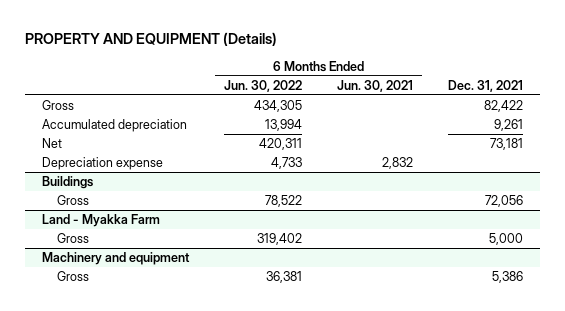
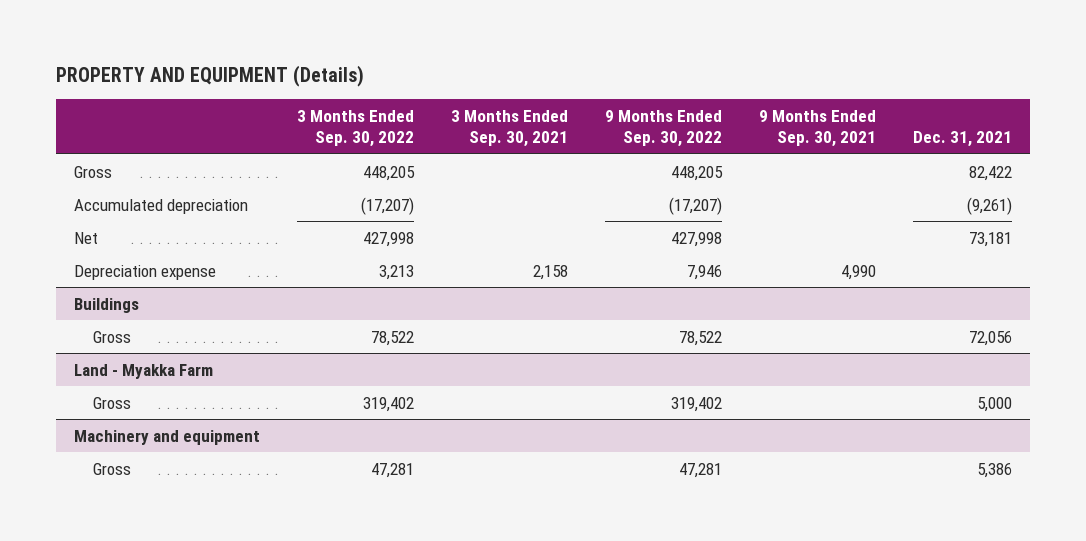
- | 6 Months Ended Jun. 30, 2022 | 6 Months Ended Jun. 30, 2021 | Dec. 31, 2021
+ | 3 Months Ended Sep. 30, 2022 | 3 Months Ended Sep. 30, 2021 | 9 Months Ended Sep. 30, 2022 | 9 Months Ended Sep. 30, 2021 | Dec. 31, 2021
- Accumulated depreciation | 13,994 | | 9,261
+ Accumulated depreciation | (17,207) | | (17,207) | | (9,261)

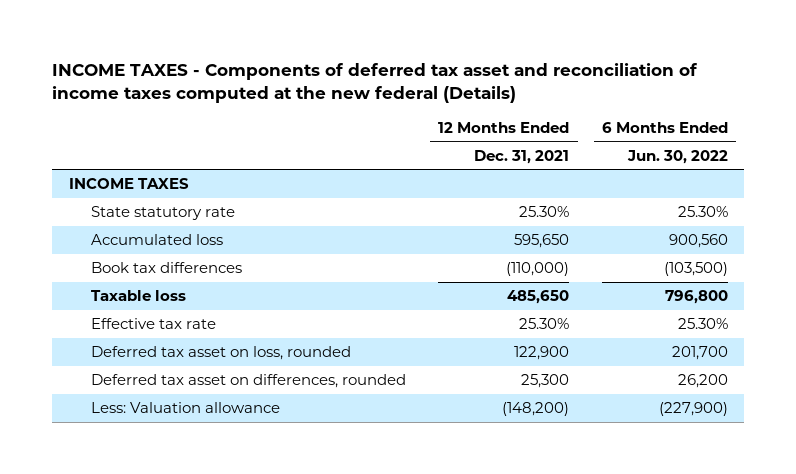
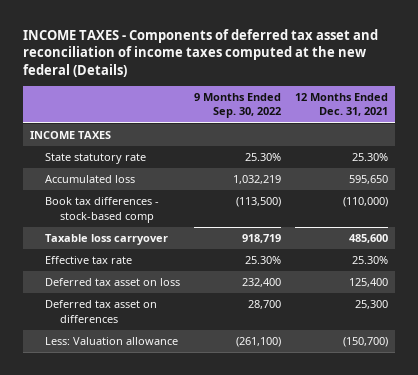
- | 12 Months Ended Dec. 31, 2021 | 6 Months Ended Jun. 30, 2022
+ | 9 Months Ended Sep. 30, 2022 | 12 Months Ended Dec. 31, 2021
- Book tax differences | (110,000) | (103,500)
- Taxable loss | 485,650 | 796,800
+ Book tax differences - stock-based comp | (113,500) | (110,000)
+ Taxable loss carryover | 918,719 | 485,600
- Deferred tax asset on loss, rounded | 122,900 | 201,700
- Deferred tax asset on differences, rounded | 25,300 | 26,200
- Less: Valuation allowance | (148,200) | (227,900)
+ Deferred tax asset on loss | 232,400 | 125,400
+ Deferred tax asset on differences | 28,700 | 25,300
+ Less: Valuation allowance | (261,100) | (150,700)

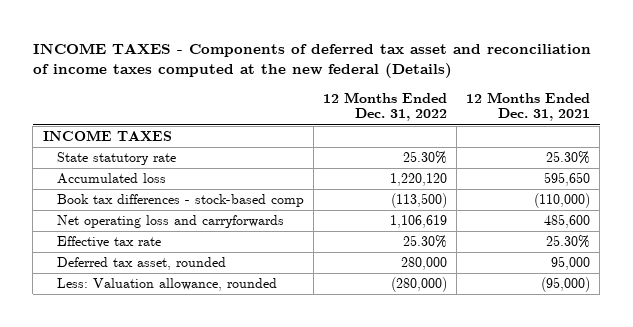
- | 9 Months Ended Sep. 30, 2022 | 12 Months Ended Dec. 31, 2021
+ | 12 Months Ended Dec. 31, 2022 | 12 Months Ended Dec. 31, 2021
- Taxable loss carryover | 918,719 | 485,600
+ Net operating loss and carryforwards | 1,106,619 | 485,600
- Deferred tax asset on loss | 232,400 | 125,400
- Deferred tax asset on differences | 28,700 | 25,300
- Less: Valuation allowance | (261,100) | (150,700)
+ Deferred tax asset, rounded | 280,000 | 95,000
+ Less: Valuation allowance, rounded | (280,000) | (95,000)

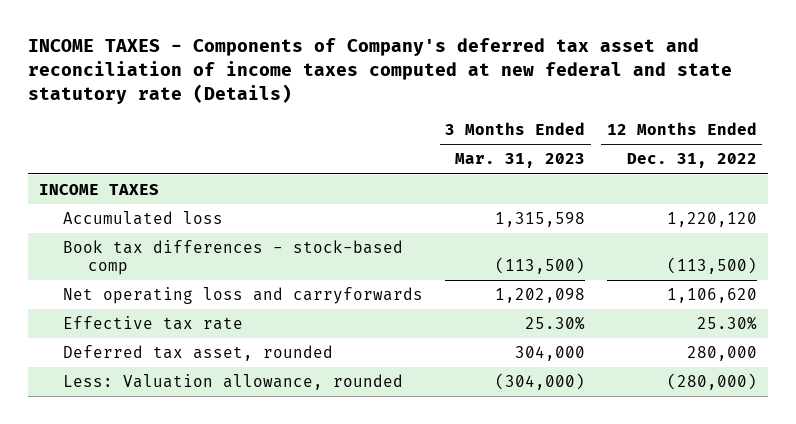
- INCOME TAXES - Components of deferred tax asset and reconciliation of income taxes computed at the new federal (Details)
+ INCOME TAXES - Components of Company's deferred tax asset and reconciliation of income taxes computed at new federal and state statutory rate (Details)
- | 12 Months Ended Dec. 31, 2022 | 12 Months Ended Dec. 31, 2021
+ | 3 Months Ended Mar. 31, 2023 | 12 Months Ended Dec. 31, 2022
- State statutory rate | 25.30% | 25.30%
- Net operating loss and carryforwards | 1,106,619 | 485,600
+ Net operating loss and carryforwards | 1,202,098 | 1,106,620

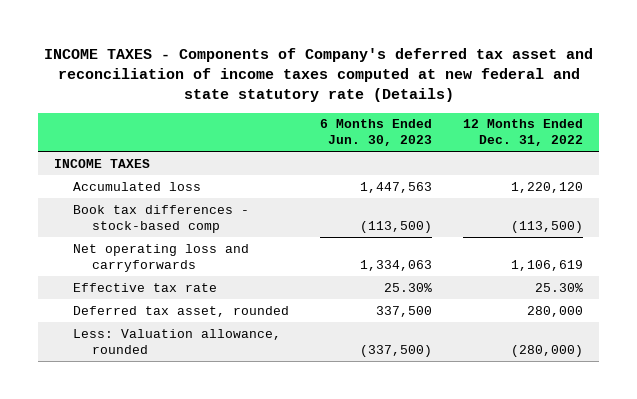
- | 3 Months Ended Mar. 31, 2023 | 12 Months Ended Dec. 31, 2022
+ | 6 Months Ended Jun. 30, 2023 | 12 Months Ended Dec. 31, 2022
- Net operating loss and carryforwards | 1,202,098 | 1,106,620
+ Net operating loss and carryforwards | 1,334,063 | 1,106,619

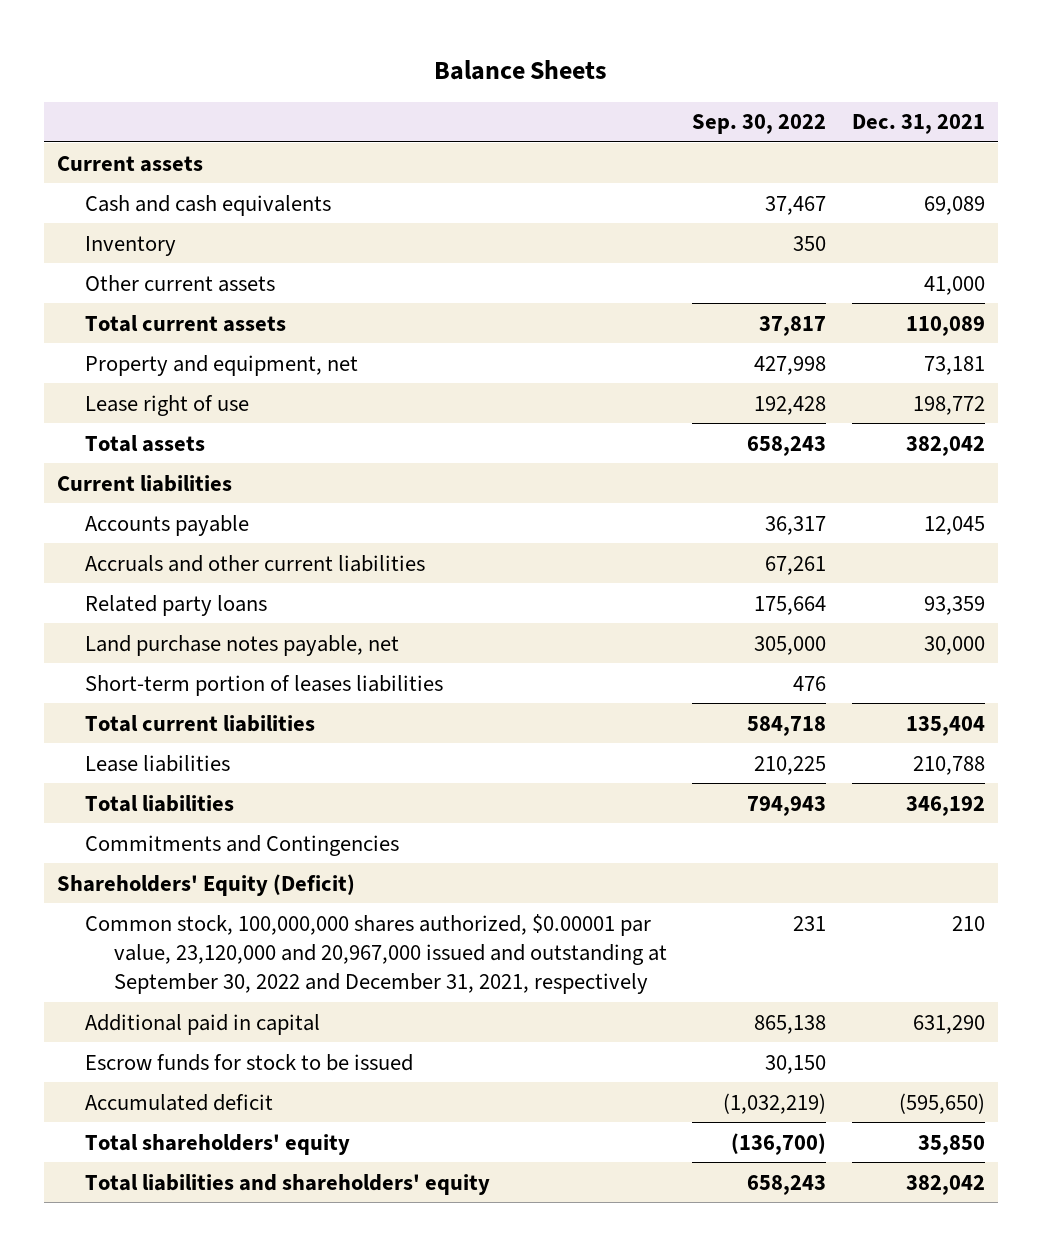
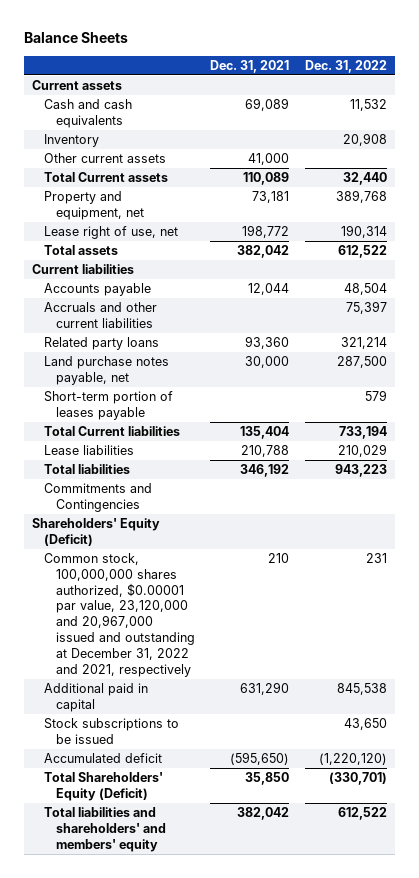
- | Sep. 30, 2022 | Dec. 31, 2021
+ | Dec. 31, 2021 | Dec. 31, 2022
- Total current assets | 37,817 | 110,089
+ Total Current assets | 110,089 | 32,440
- Lease right of use | 192,428 | 198,772
+ Lease right of use, net | 198,772 | 190,314
- Accounts payable | 36,317 | 12,045
+ Accounts payable | 12,044 | 48,504
- Related party loans | 175,664 | 93,359
+ Related party loans | 93,360 | 321,214
- Short-term portion of leases liabilities | 476 |
- Total current liabilities | 584,718 | 135,404
+ Short-term portion of leases payable | | 579
+ Total Current liabilities | 135,404 | 733,194
- Common stock, 100,000,000 shares authorized, $0.00001 par value, 23,120,000 and 20,967,000 issued and outstanding at September 30, 2022 and December 31, 2021, respectively | 231 | 210
+ Common stock, 100,000,000 shares authorized, $0.00001 par value, 23,120,000 and 20,967,000 issued and outstanding at December 31, 2022 and 2021, respectively | 210 | 231
- Escrow funds for stock to be issued | 30,150 |
+ Stock subscriptions to be issued | | 43,650
- Total shareholders' equity | (136,700) | 35,850
- Total liabilities and shareholders' equity | 658,243 | 382,042
+ Total Shareholders' Equity (Deficit) | 35,850 | (330,701)
+ Total liabilities and shareholders' and members' equity | 382,042 | 612,522

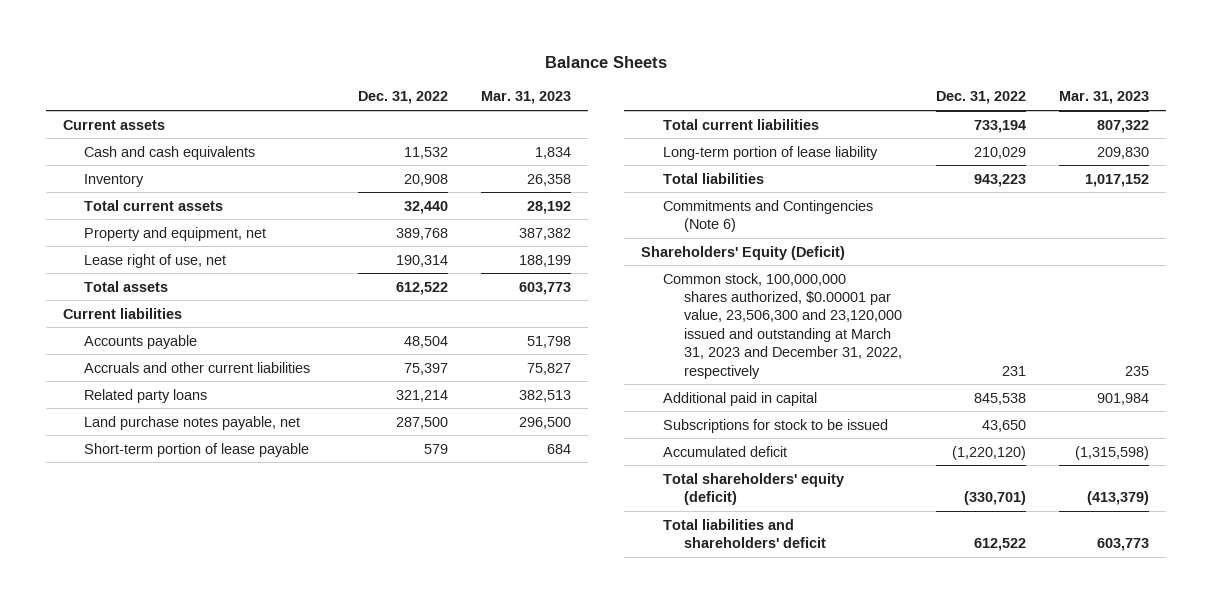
- | Dec. 31, 2021 | Dec. 31, 2022
+ | Dec. 31, 2022 | Mar. 31, 2023
- Other current assets | 41,000 |
- Total Current assets | 110,089 | 32,440
+ Total current assets | 32,440 | 28,192
- Short-term portion of leases payable | | 579
- Total Current liabilities | 135,404 | 733,194
- Lease liabilities | 210,788 | 210,029
+ Short-term portion of lease payable | 579 | 684
+ Total current liabilities | 733,194 | 807,322
+ Long-term portion of lease liability | 210,029 | 209,830
- Commitments and Contingencies
+ Commitments and Contingencies (Note 6)
- Common stock, 100,000,000 shares authorized, $0.00001 par value, 23,120,000 and 20,967,000 issued and outstanding at December 31, 2022 and 2021, respectively | 210 | 231
+ Common stock, 100,000,000 shares authorized, $0.00001 par value, 23,506,300 and 23,120,000 issued and outstanding at March 31, 2023 and December 31, 2022, respectively | 231 | 235
- Stock subscriptions to be issued | | 43,650
+ Subscriptions for stock to be issued | 43,650 |
- Total Shareholders' Equity (Deficit) | 35,850 | (330,701)
- Total liabilities and shareholders' and members' equity | 382,042 | 612,522
+ Total shareholders' equity (deficit) | (330,701) | (413,379)
+ Total liabilities and shareholders' deficit | 612,522 | 603,773

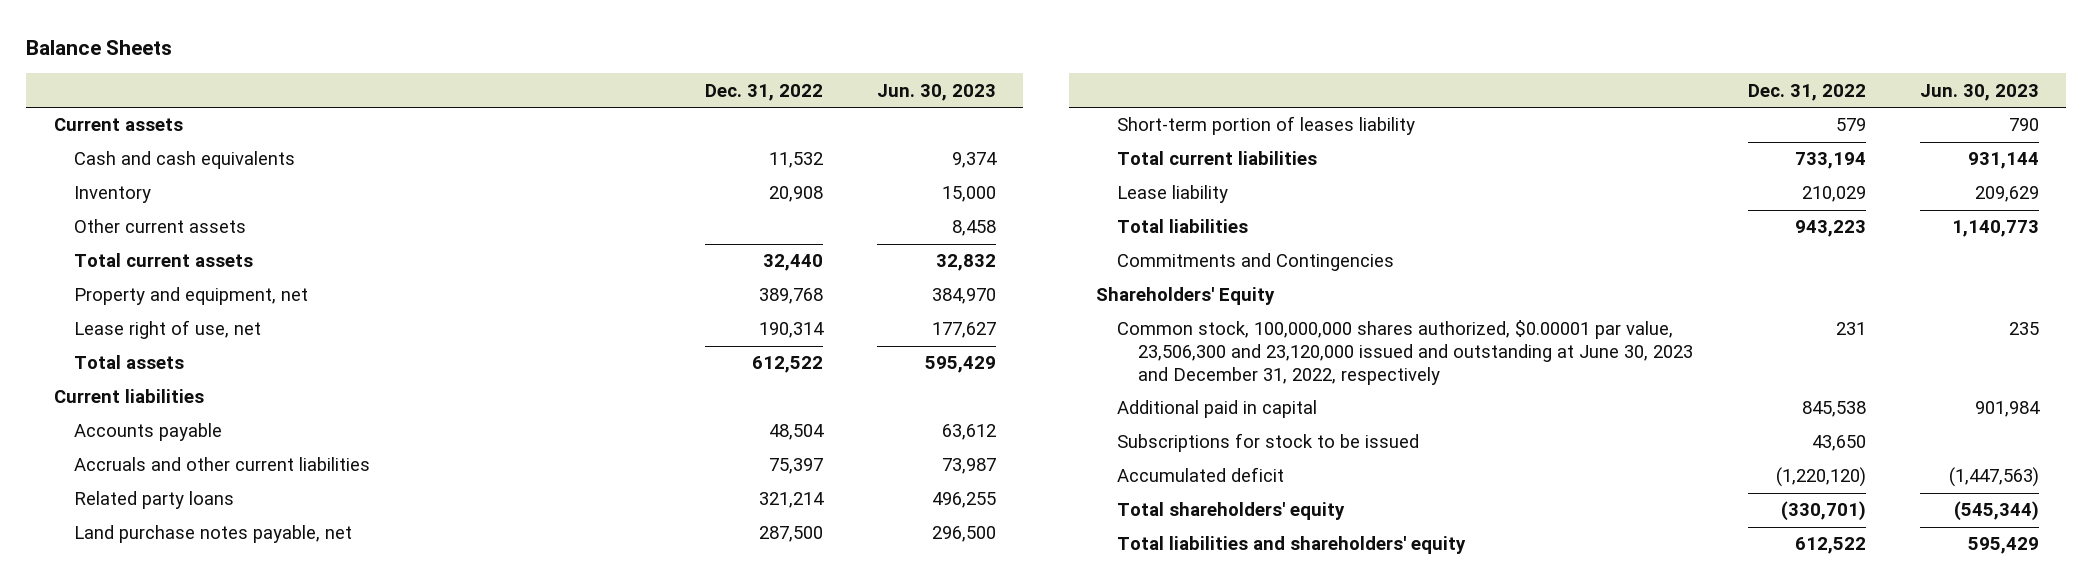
- | Dec. 31, 2022 | Mar. 31, 2023
+ | Dec. 31, 2022 | Jun. 30, 2023
+ Other current assets | | 8,458
- Short-term portion of lease payable | 579 | 684
+ Short-term portion of leases liability | 579 | 790
- Long-term portion of lease liability | 210,029 | 209,830
+ Lease liability | 210,029 | 209,629
- Commitments and Contingencies (Note 6)
- Shareholders' Equity (Deficit)
- Common stock, 100,000,000 shares authorized, $0.00001 par value, 23,506,300 and 23,120,000 issued and outstanding at March 31, 2023 and December 31, 2022, respectively | 231 | 235
+ Commitments and Contingencies
+ Shareholders' Equity
+ Common stock, 100,000,000 shares authorized, $0.00001 par value, 23,506,300 and 23,120,000 issued and outstanding at June 30, 2023 and December 31, 2022, respectively | 231 | 235
- Total shareholders' equity (deficit) | (330,701) | (413,379)
- Total liabilities and shareholders' deficit | 612,522 | 603,773
+ Total shareholders' equity | (330,701) | (545,344)
+ Total liabilities and shareholders' equity | 612,522 | 595,429

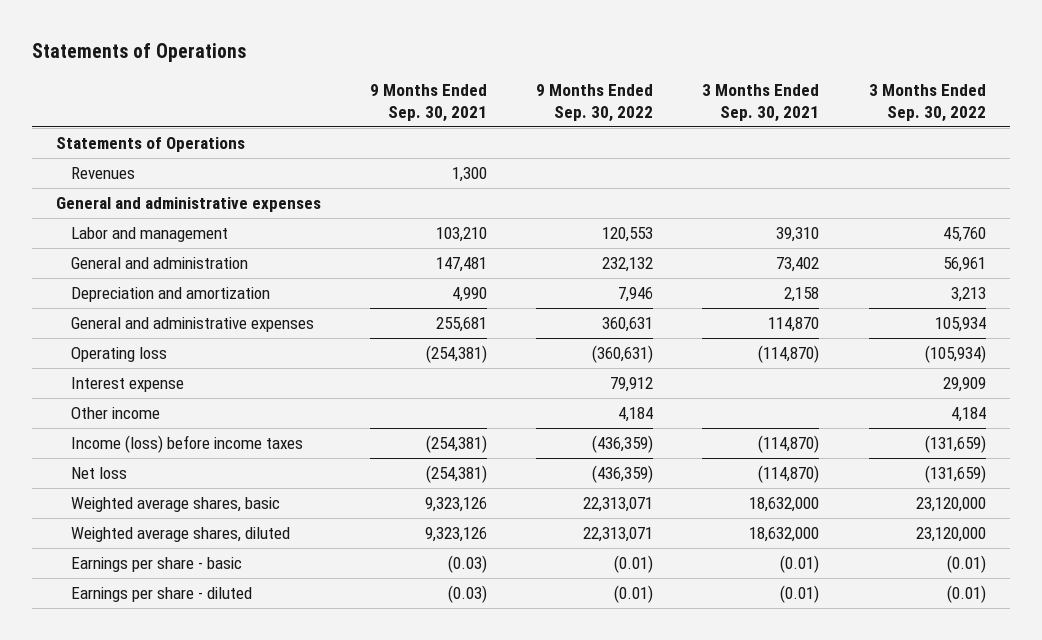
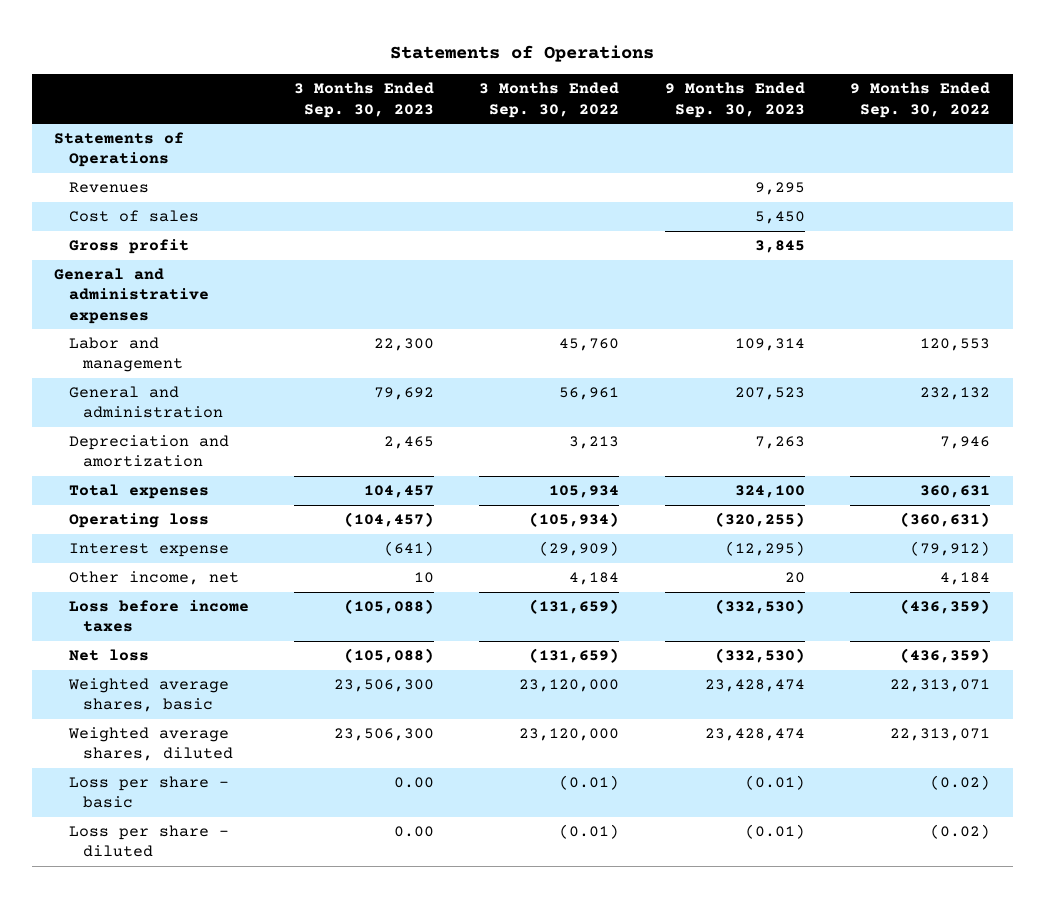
- | 9 Months Ended Sep. 30, 2021 | 9 Months Ended Sep. 30, 2022 | 3 Months Ended Sep. 30, 2021 | 3 Months Ended Sep. 30, 2022
+ | 3 Months Ended Sep. 30, 2023 | 3 Months Ended Sep. 30, 2022 | 9 Months Ended Sep. 30, 2023 | 9 Months Ended Sep. 30, 2022
+ Cost of sales | | | 5,450 |
+ Gross profit | | | 3,845 |
- General and administrative expenses | 255,681 | 360,631 | 114,870 | 105,934
+ Total expenses | 104,457 | 105,934 | 324,100 | 360,631
- Interest expense | | 79,912 | | 29,909
- Other income | | 4,184 | | 4,184
- Income (loss) before income taxes | (254,381) | (436,359) | (114,870) | (131,659)
+ Interest expense | (641) | (29,909) | (12,295) | (79,912)
+ Other income, net | 10 | 4,184 | 20 | 4,184
+ Loss before income taxes | (105,088) | (131,659) | (332,530) | (436,359)
- Earnings per share - basic | (0.03) | (0.01) | (0.01) | (0.01)
- Earnings per share - diluted | (0.03) | (0.01) | (0.01) | (0.01)
+ Loss per share - basic | 0.00 | (0.01) | (0.01) | (0.02)
+ Loss per share - diluted | 0.00 | (0.01) | (0.01) | (0.02)

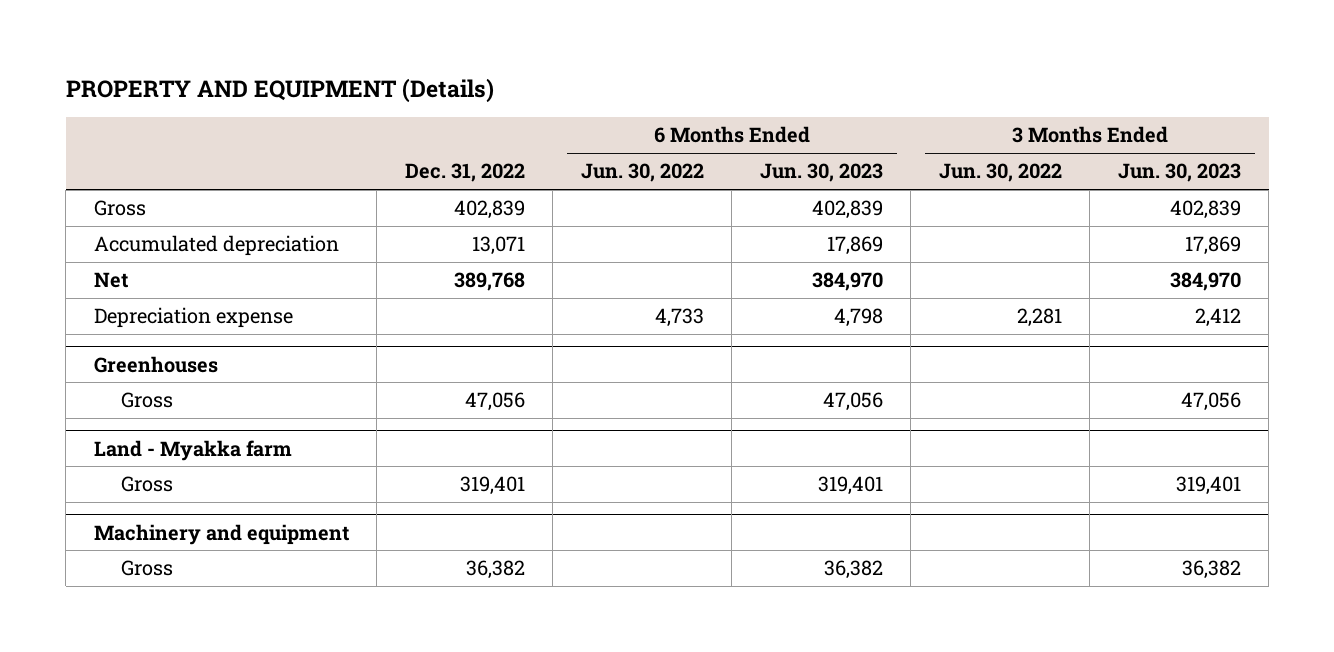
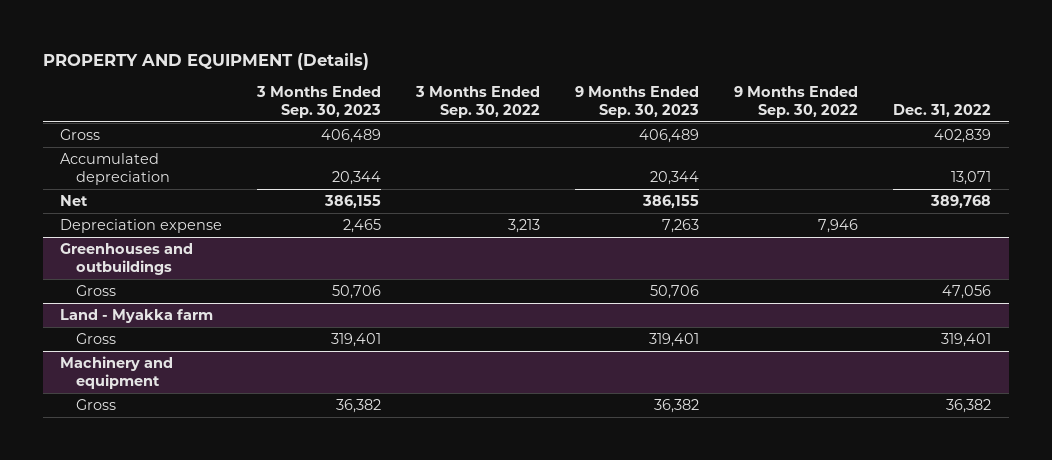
- | Dec. 31, 2022 | 6 Months Ended Jun. 30, 2022 | 6 Months Ended Jun. 30, 2023 | 3 Months Ended Jun. 30, 2022 | 3 Months Ended Jun. 30, 2023
+ | 3 Months Ended Sep. 30, 2023 | 3 Months Ended Sep. 30, 2022 | 9 Months Ended Sep. 30, 2023 | 9 Months Ended Sep. 30, 2022 | Dec. 31, 2022
- Greenhouses
+ Greenhouses and outbuildings

